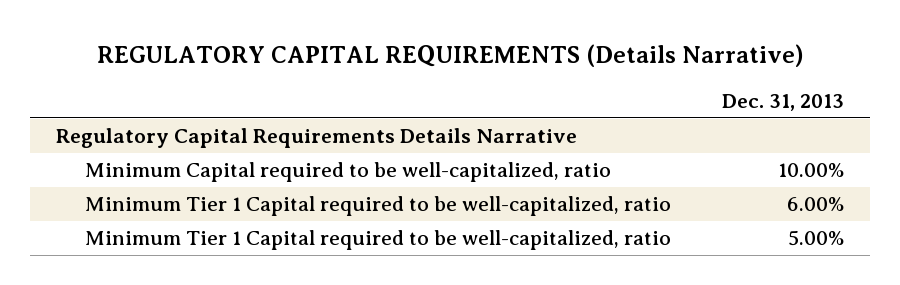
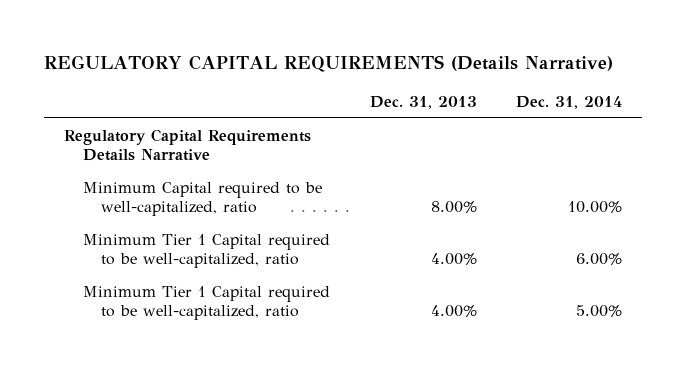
- | Dec. 31, 2013
+ | Dec. 31, 2013 | Dec. 31, 2014
- Minimum Capital required to be well-capitalized, ratio | 10.00%
- Minimum Tier 1 Capital required to be well-capitalized, ratio | 6.00%
- Minimum Tier 1 Capital required to be well-capitalized, ratio | 5.00%
+ Minimum Capital required to be well-capitalized, ratio | 8.00% | 10.00%
+ Minimum Tier 1 Capital required to be well-capitalized, ratio | 4.00% | 6.00%
+ Minimum Tier 1 Capital required to be well-capitalized, ratio | 4.00% | 5.00%

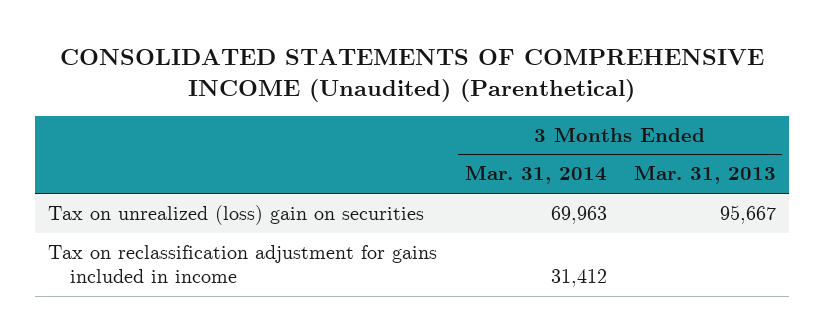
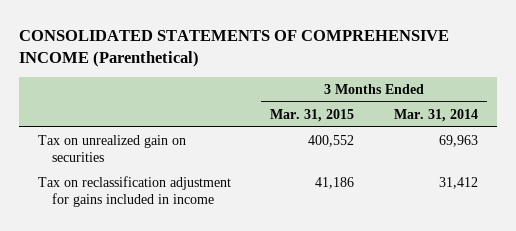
- CONSOLIDATED STATEMENTS OF COMPREHENSIVE INCOME (Unaudited) (Parenthetical)
+ CONSOLIDATED STATEMENTS OF COMPREHENSIVE INCOME (Parenthetical)
- | 3 Months Ended Mar. 31, 2014 | 3 Months Ended Mar. 31, 2013
+ | 3 Months Ended Mar. 31, 2015 | 3 Months Ended Mar. 31, 2014
- Tax on unrealized (loss) gain on securities | 69,963 | 95,667
+ Tax on unrealized gain on securities | 400,552 | 69,963

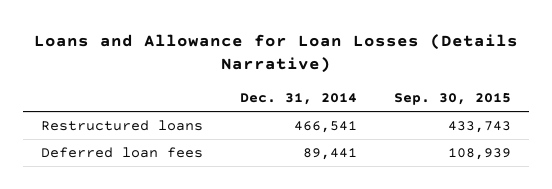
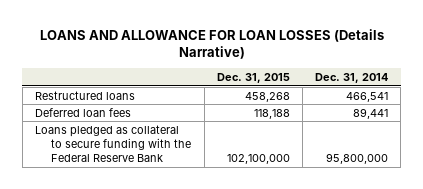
- Loans and Allowance for Loan Losses (Details Narrative)
+ LOANS AND ALLOWANCE FOR LOAN LOSSES (Details Narrative)
- | Dec. 31, 2014 | Sep. 30, 2015
+ | Dec. 31, 2015 | Dec. 31, 2014
+ Loans pledged as collateral to secure funding with the Federal Reserve Bank | 102,100,000 | 95,800,000

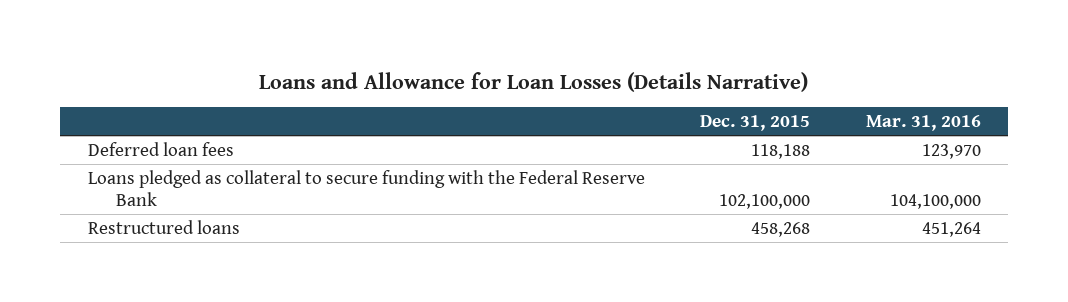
- LOANS AND ALLOWANCE FOR LOAN LOSSES (Details Narrative)
+ Loans and Allowance for Loan Losses (Details Narrative)
- | Dec. 31, 2015 | Dec. 31, 2014
+ | Dec. 31, 2015 | Mar. 31, 2016
moved down: Restructured loans | 458,268 | 451,264

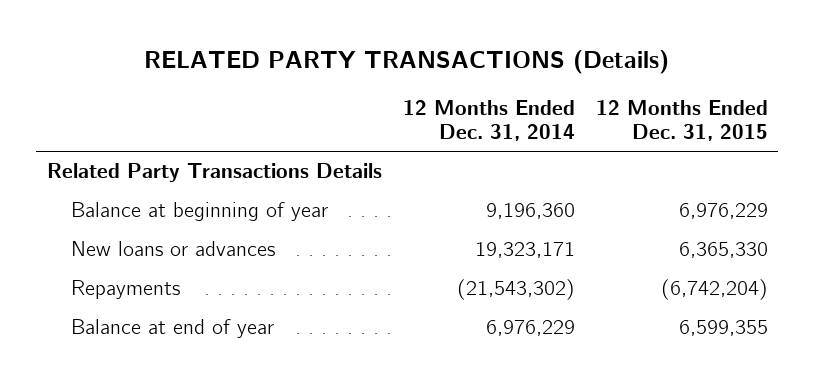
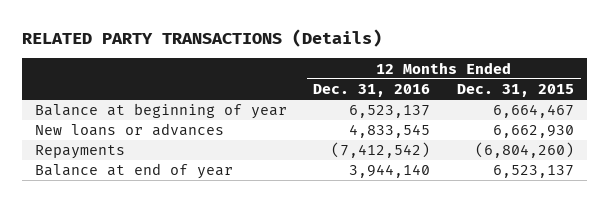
- | 12 Months Ended Dec. 31, 2014 | 12 Months Ended Dec. 31, 2015
+ | 12 Months Ended Dec. 31, 2016 | 12 Months Ended Dec. 31, 2015
- Related Party Transactions Details
- Balance at beginning of year | 9,196,360 | 6,976,229
- New loans or advances | 19,323,171 | 6,365,330
- Repayments | (21,543,302) | (6,742,204)
- Balance at end of year | 6,976,229 | 6,599,355
+ Balance at beginning of year | 6,523,137 | 6,664,467
+ New loans or advances | 4,833,545 | 6,662,930
+ Repayments | (7,412,542) | (6,804,260)
+ Balance at end of year | 3,944,140 | 6,523,137

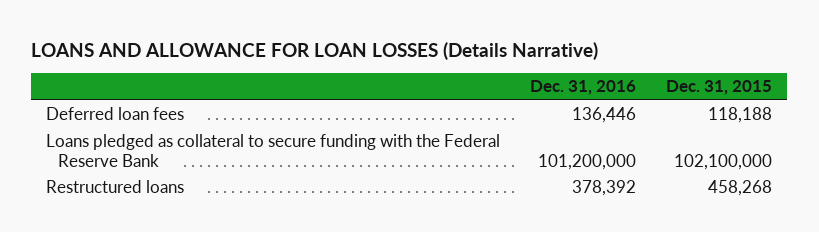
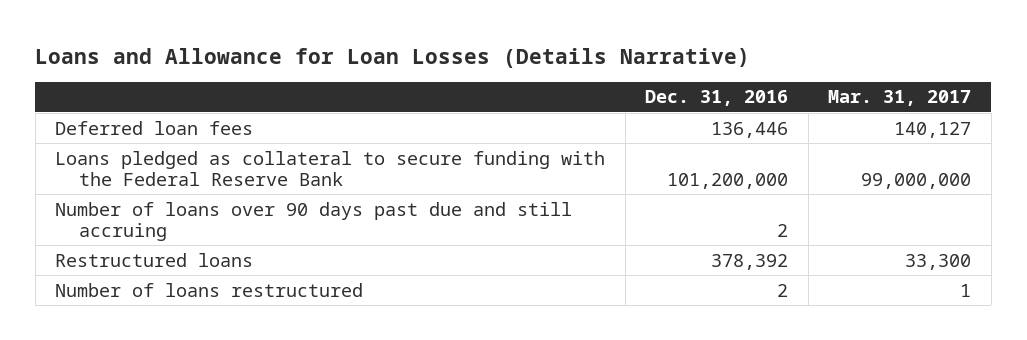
- LOANS AND ALLOWANCE FOR LOAN LOSSES (Details Narrative)
+ Loans and Allowance for Loan Losses (Details Narrative)
- | Dec. 31, 2016 | Dec. 31, 2015
+ | Dec. 31, 2016 | Mar. 31, 2017
+ Number of loans over 90 days past due and still accruing | 2 |
+ Number of loans restructured | 2 | 1

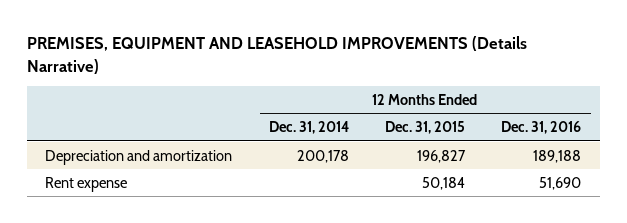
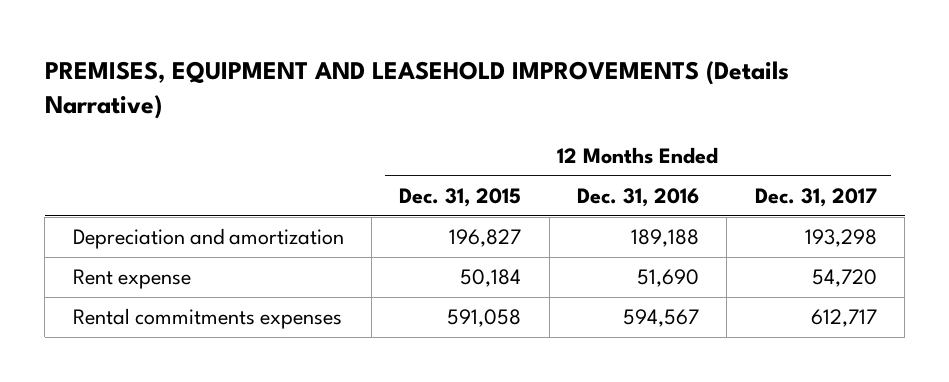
- | 12 Months Ended Dec. 31, 2014 | 12 Months Ended Dec. 31, 2015 | 12 Months Ended Dec. 31, 2016
+ | 12 Months Ended Dec. 31, 2015 | 12 Months Ended Dec. 31, 2016 | 12 Months Ended Dec. 31, 2017
+ Rental commitments expenses | 591,058 | 594,567 | 612,717

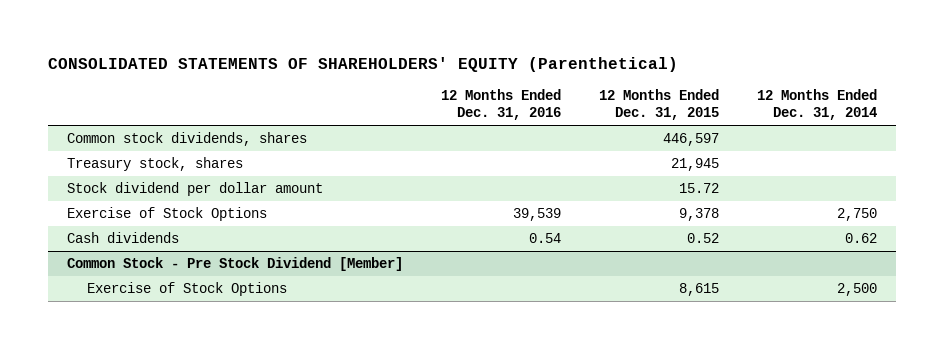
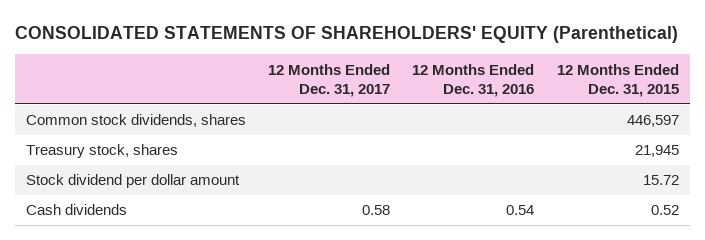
- | 12 Months Ended Dec. 31, 2016 | 12 Months Ended Dec. 31, 2015 | 12 Months Ended Dec. 31, 2014
+ | 12 Months Ended Dec. 31, 2017 | 12 Months Ended Dec. 31, 2016 | 12 Months Ended Dec. 31, 2015
- Exercise of Stock Options | 39,539 | 9,378 | 2,750
- Common Stock - Pre Stock Dividend [Member]
- Exercise of Stock Options | | 8,615 | 2,500

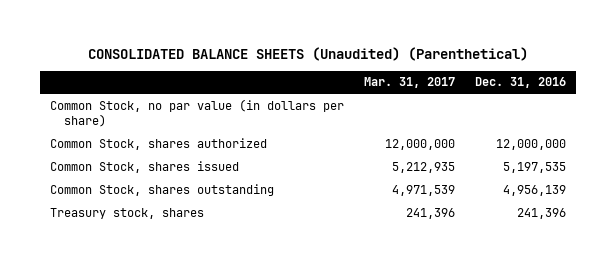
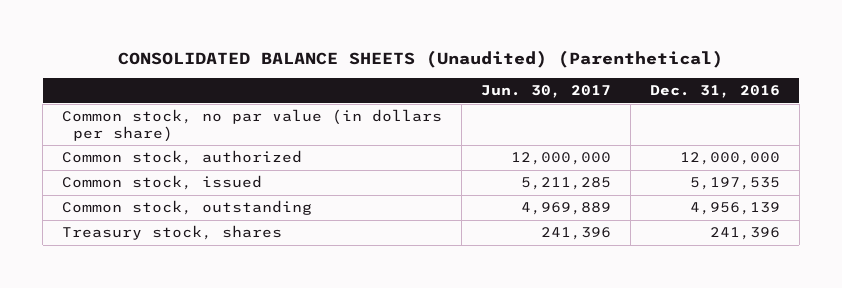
- | Mar. 31, 2017 | Dec. 31, 2016
+ | Jun. 30, 2017 | Dec. 31, 2016
- Common Stock, no par value (in dollars per share)
- Common Stock, shares authorized | 12,000,000 | 12,000,000
- Common Stock, shares issued | 5,212,935 | 5,197,535
- Common Stock, shares outstanding | 4,971,539 | 4,956,139
+ Common stock, no par value (in dollars per share)
+ Common stock, authorized | 12,000,000 | 12,000,000
+ Common stock, issued | 5,211,285 | 5,197,535
+ Common stock, outstanding | 4,969,889 | 4,956,139

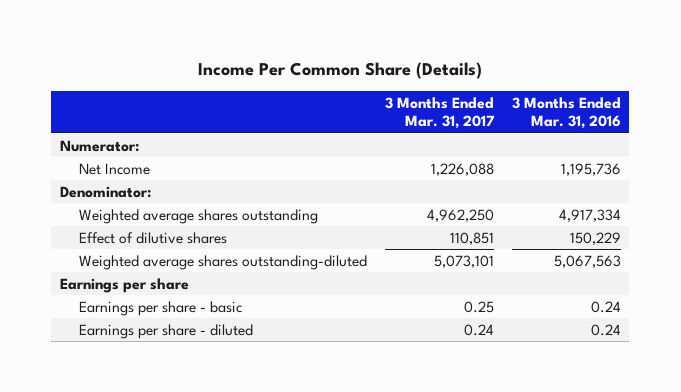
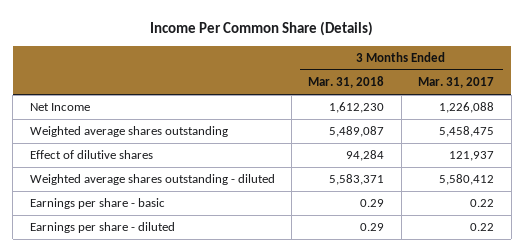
- | 3 Months Ended Mar. 31, 2017 | 3 Months Ended Mar. 31, 2016
+ | 3 Months Ended Mar. 31, 2018 | 3 Months Ended Mar. 31, 2017
- Numerator:
- Denominator:
- Weighted average shares outstanding | 4,962,250 | 4,917,334
- Effect of dilutive shares | 110,851 | 150,229
- Weighted average shares outstanding-diluted | 5,073,101 | 5,067,563
- Earnings per share
- Earnings per share - basic | 0.25 | 0.24
- Earnings per share - diluted | 0.24 | 0.24
+ Weighted average shares outstanding | 5,489,087 | 5,458,475
+ Effect of dilutive shares | 94,284 | 121,937
+ Weighted average shares outstanding - diluted | 5,583,371 | 5,580,412
+ Earnings per share - basic | 0.29 | 0.22
+ Earnings per share - diluted | 0.29 | 0.22

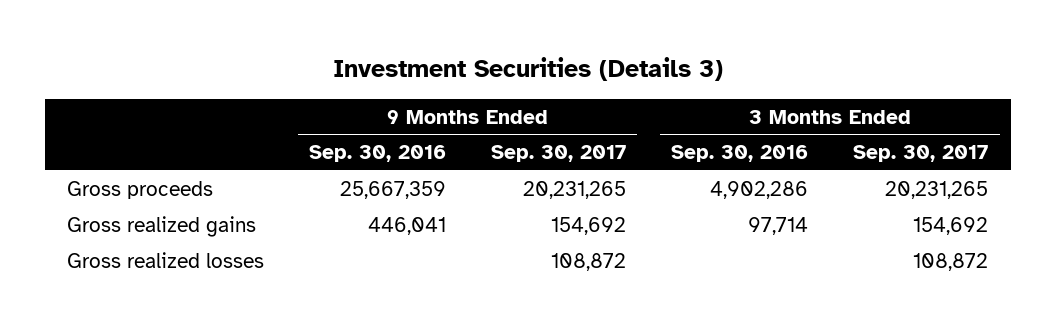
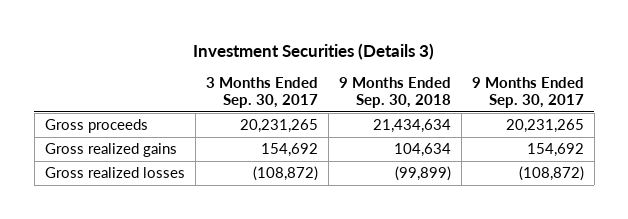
- | 9 Months Ended Sep. 30, 2016 | 9 Months Ended Sep. 30, 2017 | 3 Months Ended Sep. 30, 2016 | 3 Months Ended Sep. 30, 2017
+ | 3 Months Ended Sep. 30, 2017 | 9 Months Ended Sep. 30, 2018 | 9 Months Ended Sep. 30, 2017
- Gross realized losses | | 108,872 | | 108,872
+ Gross realized losses | (108,872) | (99,899) | (108,872)

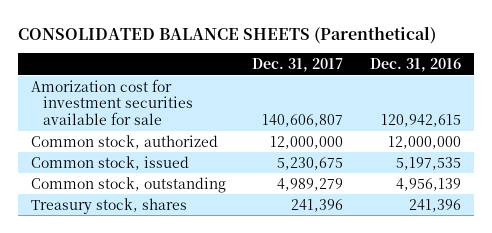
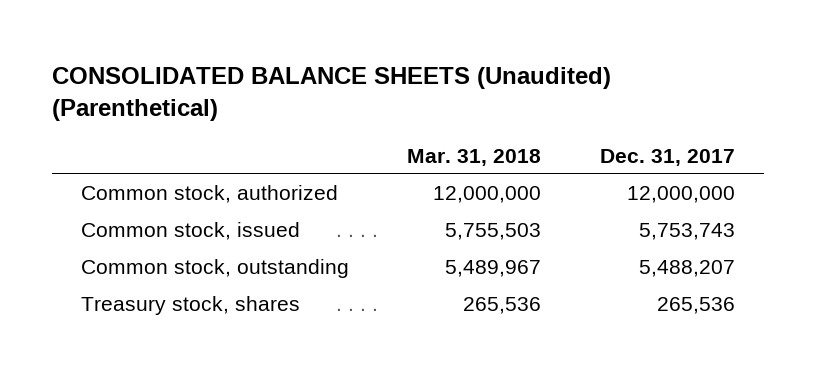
- CONSOLIDATED BALANCE SHEETS (Parenthetical)
+ CONSOLIDATED BALANCE SHEETS (Unaudited) (Parenthetical)
- | Dec. 31, 2017 | Dec. 31, 2016
+ | Mar. 31, 2018 | Dec. 31, 2017
- Amorization cost for investment securities available for sale | 140,606,807 | 120,942,615
- Common stock, issued | 5,230,675 | 5,197,535
- Common stock, outstanding | 4,989,279 | 4,956,139
- Treasury stock, shares | 241,396 | 241,396
+ Common stock, issued | 5,755,503 | 5,753,743
+ Common stock, outstanding | 5,489,967 | 5,488,207
+ Treasury stock, shares | 265,536 | 265,536

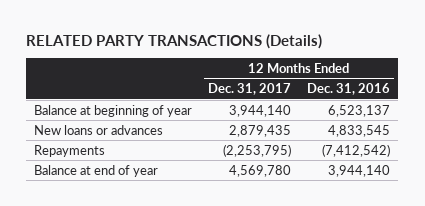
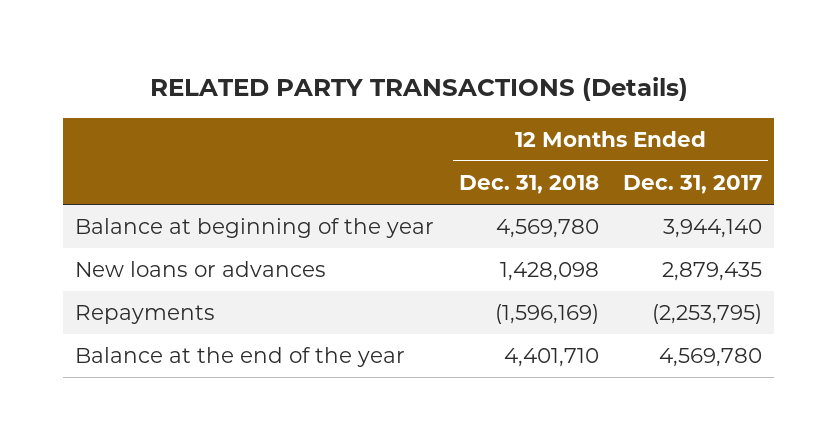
- | 12 Months Ended Dec. 31, 2017 | 12 Months Ended Dec. 31, 2016
+ | 12 Months Ended Dec. 31, 2018 | 12 Months Ended Dec. 31, 2017
- Balance at beginning of year | 3,944,140 | 6,523,137
+ Balance at beginning of the year | 4,569,780 | 3,944,140
- Balance at end of year | 4,569,780 | 3,944,140
+ Balance at the end of the year | 4,401,710 | 4,569,780

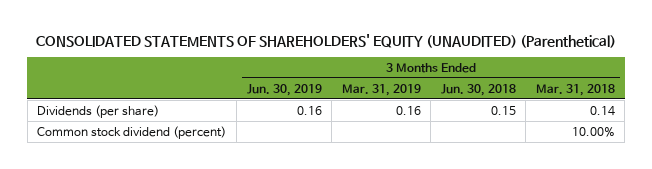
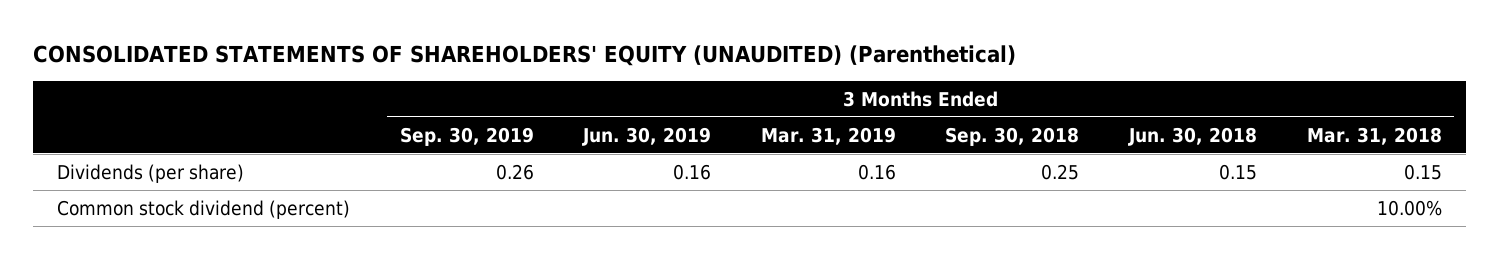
- | 3 Months Ended Jun. 30, 2019 | 3 Months Ended Mar. 31, 2019 | 3 Months Ended Jun. 30, 2018 | 3 Months Ended Mar. 31, 2018
+ | 3 Months Ended Sep. 30, 2019 | 3 Months Ended Jun. 30, 2019 | 3 Months Ended Mar. 31, 2019 | 3 Months Ended Sep. 30, 2018 | 3 Months Ended Jun. 30, 2018 | 3 Months Ended Mar. 31, 2018
- Dividends (per share) | 0.16 | 0.16 | 0.15 | 0.14
+ Dividends (per share) | 0.26 | 0.16 | 0.16 | 0.25 | 0.15 | 0.15

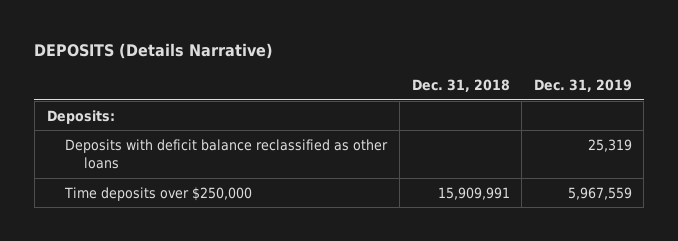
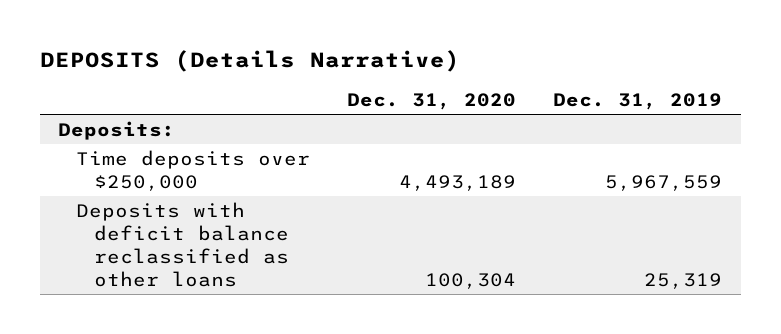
- | Dec. 31, 2018 | Dec. 31, 2019
+ | Dec. 31, 2020 | Dec. 31, 2019
moved down: Deposits with deficit balance reclassified as other loans | 100,304 | 25,319

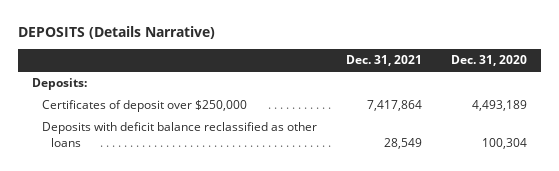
- | Dec. 31, 2020 | Dec. 31, 2019
+ | Dec. 31, 2021 | Dec. 31, 2020
- Time deposits over $250,000 | 4,493,189 | 5,967,559
+ Certificates of deposit over $250,000 | 7,417,864 | 4,493,189

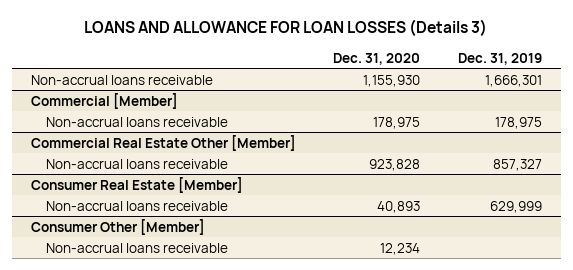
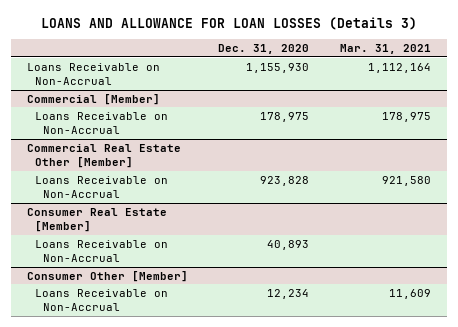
- | Dec. 31, 2020 | Dec. 31, 2019
+ | Dec. 31, 2020 | Mar. 31, 2021
- Non-accrual loans receivable | 1,155,930 | 1,666,301
+ Loans Receivable on Non-Accrual | 1,155,930 | 1,112,164
@ Commercial [Member]
- Non-accrual loans receivable | 178,975 | 178,975
+ Loans Receivable on Non-Accrual | 178,975 | 178,975
@ Commercial Real Estate Other [Member]
- Non-accrual loans receivable | 923,828 | 857,327
+ Loans Receivable on Non-Accrual | 923,828 | 921,580
@ Consumer Real Estate [Member]
- Non-accrual loans receivable | 40,893 | 629,999
+ Loans Receivable on Non-Accrual | 40,893 |
@ Consumer Other [Member]
- Non-accrual loans receivable | 12,234 |
+ Loans Receivable on Non-Accrual | 12,234 | 11,609

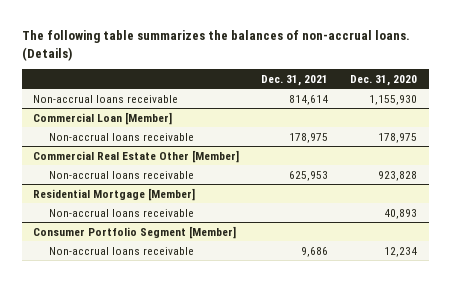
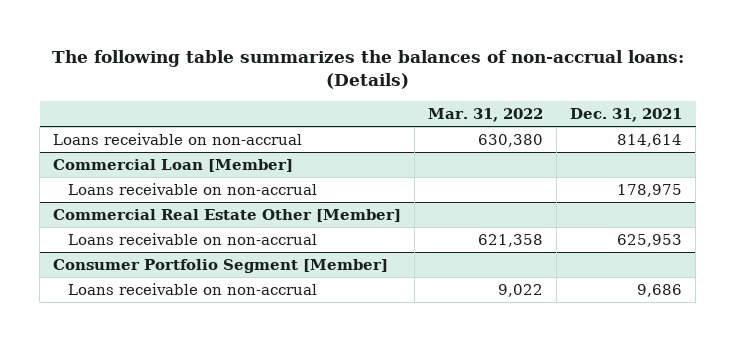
- The following table summarizes the balances of non-accrual loans. (Details)
+ The following table summarizes the balances of non-accrual loans: (Details)
- | Dec. 31, 2021 | Dec. 31, 2020
+ | Mar. 31, 2022 | Dec. 31, 2021
- Non-accrual loans receivable | 814,614 | 1,155,930
+ Loans receivable on non-accrual | 630,380 | 814,614
@ Commercial Loan [Member]
- Non-accrual loans receivable | 178,975 | 178,975
+ Loans receivable on non-accrual | | 178,975
@ Commercial Real Estate Other [Member]
- Non-accrual loans receivable | 625,953 | 923,828
- Residential Mortgage [Member]
- Non-accrual loans receivable | | 40,893
@ Commercial Real Estate Other [Member]
+ Loans receivable on non-accrual | 621,358 | 625,953
@ Consumer Portfolio Segment [Member]
- Non-accrual loans receivable | 9,686 | 12,234
+ Loans receivable on non-accrual | 9,022 | 9,686

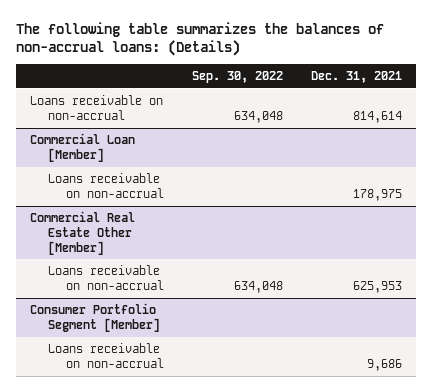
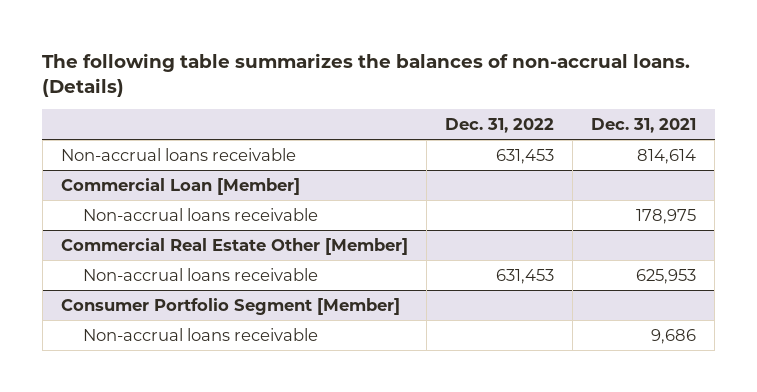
- The following table summarizes the balances of non-accrual loans: (Details)
+ The following table summarizes the balances of non-accrual loans. (Details)
- | Sep. 30, 2022 | Dec. 31, 2021
+ | Dec. 31, 2022 | Dec. 31, 2021
- Loans receivable on non-accrual | 634,048 | 814,614
+ Non-accrual loans receivable | 631,453 | 814,614
@ Commercial Loan [Member]
- Loans receivable on non-accrual | | 178,975
+ Non-accrual loans receivable | | 178,975
@ Commercial Real Estate Other [Member]
- Loans receivable on non-accrual | 634,048 | 625,953
+ Non-accrual loans receivable | 631,453 | 625,953
@ Consumer Portfolio Segment [Member]
- Loans receivable on non-accrual | | 9,686
+ Non-accrual loans receivable | | 9,686

